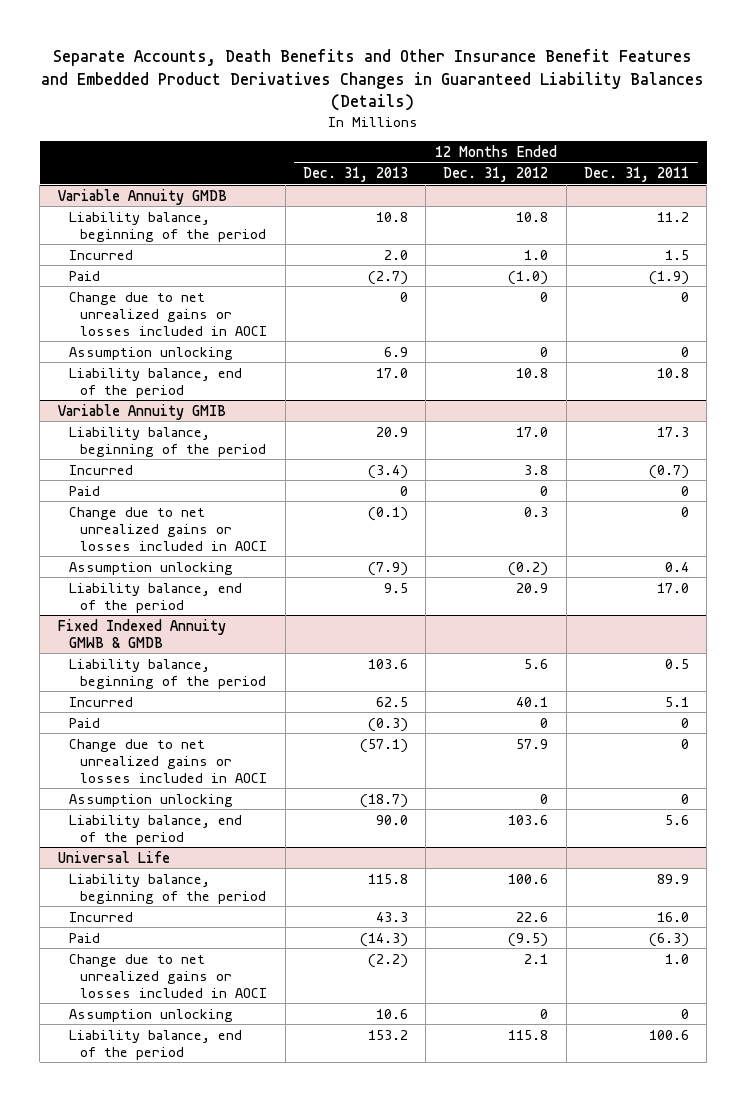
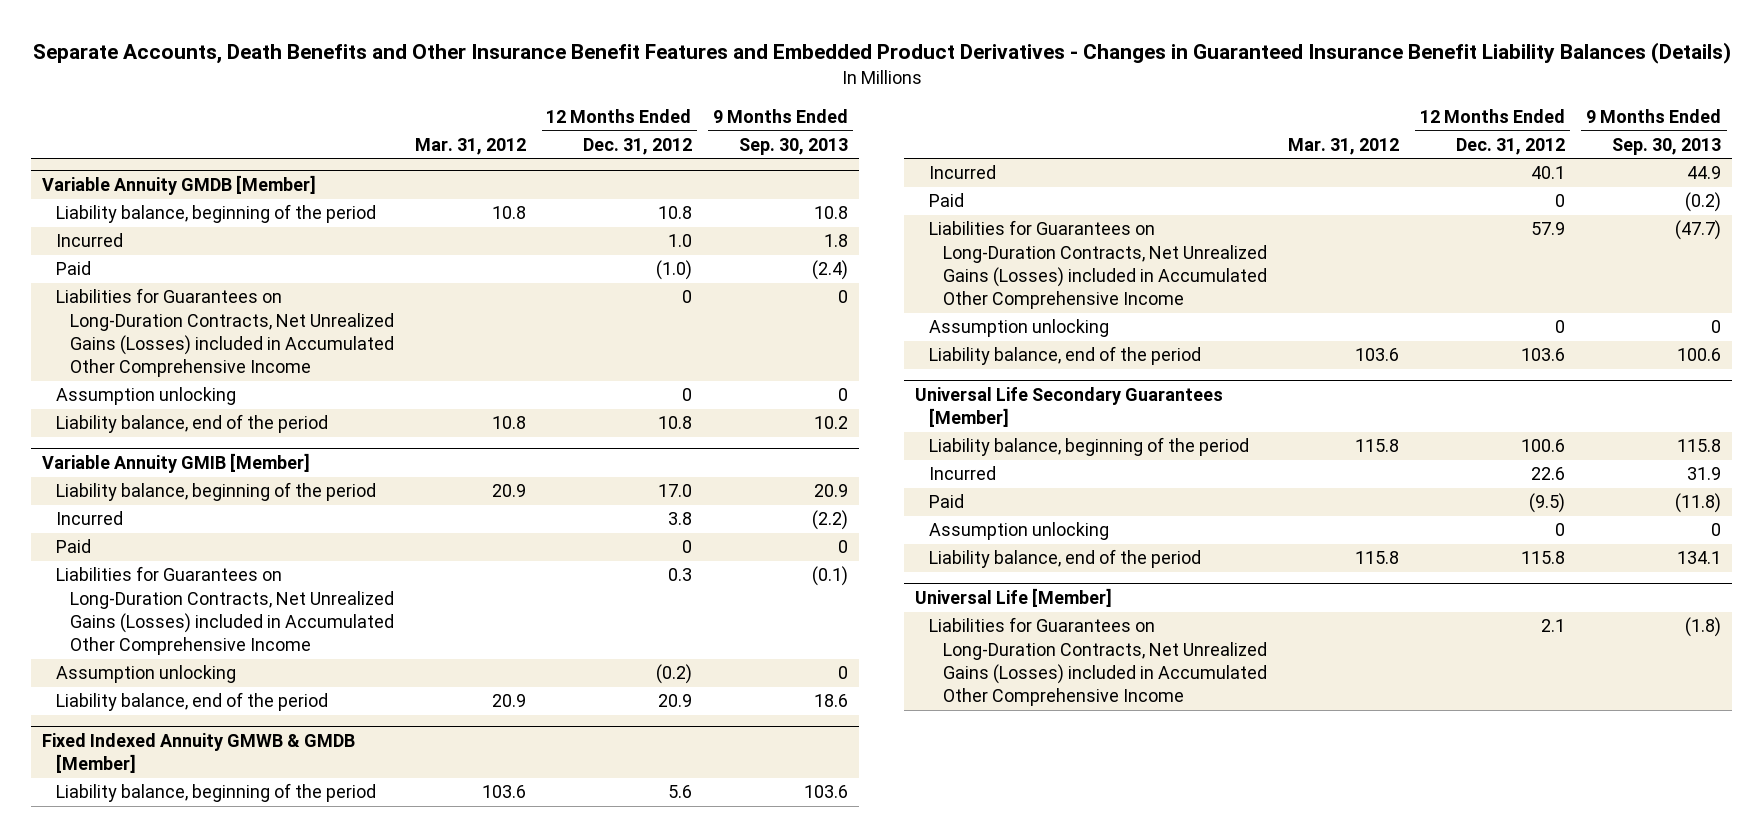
- Separate Accounts, Death Benefits and Other Insurance Benefit Features and Embedded Product Derivatives Changes in Guaranteed Liability Balances (Details)
+ Separate Accounts, Death Benefits and Other Insurance Benefit Features and Embedded Product Derivatives - Changes in Guaranteed Insurance Benefit Liability Balances (Details)
- | 12 Months Ended Dec. 31, 2013 | 12 Months Ended Dec. 31, 2012 | 12 Months Ended Dec. 31, 2011
+ | Mar. 31, 2012 | 12 Months Ended Dec. 31, 2012 | 9 Months Ended Sep. 30, 2013
- Variable Annuity GMDB
+ Variable Annuity GMDB [Member]
- Change due to net unrealized gains or losses included in AOCI | 0 | 0 | 0
+ Liabilities for Guarantees on Long-Duration Contracts, Net Unrealized Gains (Losses) included in Accumulated Other Comprehensive Income | | 0 | 0
- Variable Annuity GMIB
+ Variable Annuity GMIB [Member]
- Change due to net unrealized gains or losses included in AOCI | (0.1) | 0.3 | 0
+ Liabilities for Guarantees on Long-Duration Contracts, Net Unrealized Gains (Losses) included in Accumulated Other Comprehensive Income | | 0.3 | (0.1)
- Fixed Indexed Annuity GMWB & GMDB
+ Fixed Indexed Annuity GMWB & GMDB [Member]
- Change due to net unrealized gains or losses included in AOCI | (57.1) | 57.9 | 0
+ Liabilities for Guarantees on Long-Duration Contracts, Net Unrealized Gains (Losses) included in Accumulated Other Comprehensive Income | | 57.9 | (47.7)
- Universal Life
+ Universal Life Secondary Guarantees [Member]
- Change due to net unrealized gains or losses included in AOCI | (2.2) | 2.1 | 1.0
+ Universal Life [Member]
+ Liabilities for Guarantees on Long-Duration Contracts, Net Unrealized Gains (Losses) included in Accumulated Other Comprehensive Income | | 2.1 | (1.8)

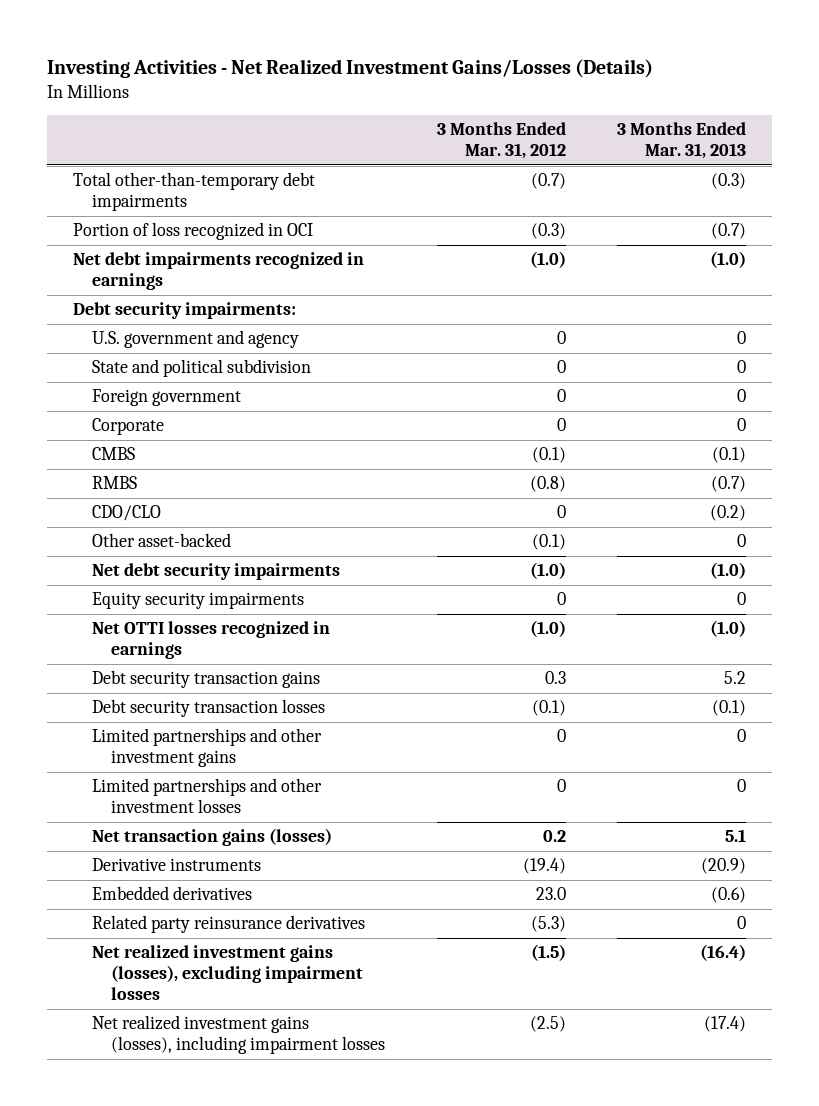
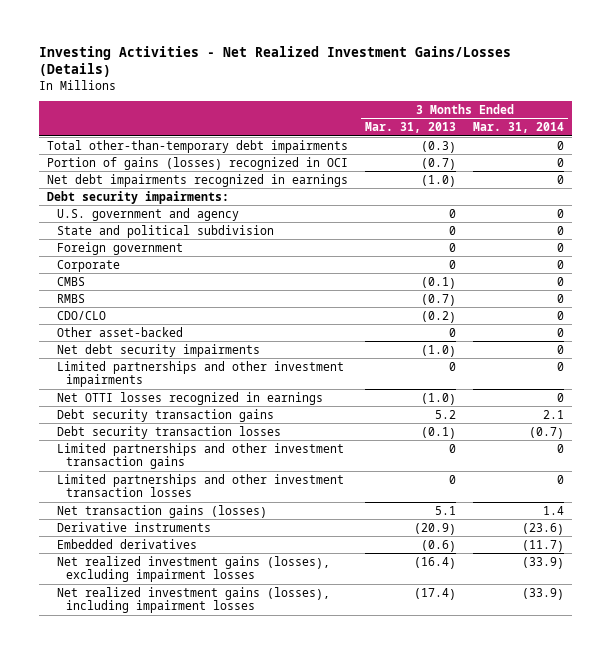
- | 3 Months Ended Mar. 31, 2012 | 3 Months Ended Mar. 31, 2013
+ | 3 Months Ended Mar. 31, 2013 | 3 Months Ended Mar. 31, 2014
- Portion of loss recognized in OCI | (0.3) | (0.7)
+ Portion of gains (losses) recognized in OCI | (0.7) | 0
- Equity security impairments | 0 | 0
+ Limited partnerships and other investment impairments | 0 | 0
- Limited partnerships and other investment gains | 0 | 0
- Limited partnerships and other investment losses | 0 | 0
+ Limited partnerships and other investment transaction gains | 0 | 0
+ Limited partnerships and other investment transaction losses | 0 | 0
- Related party reinsurance derivatives | (5.3) | 0

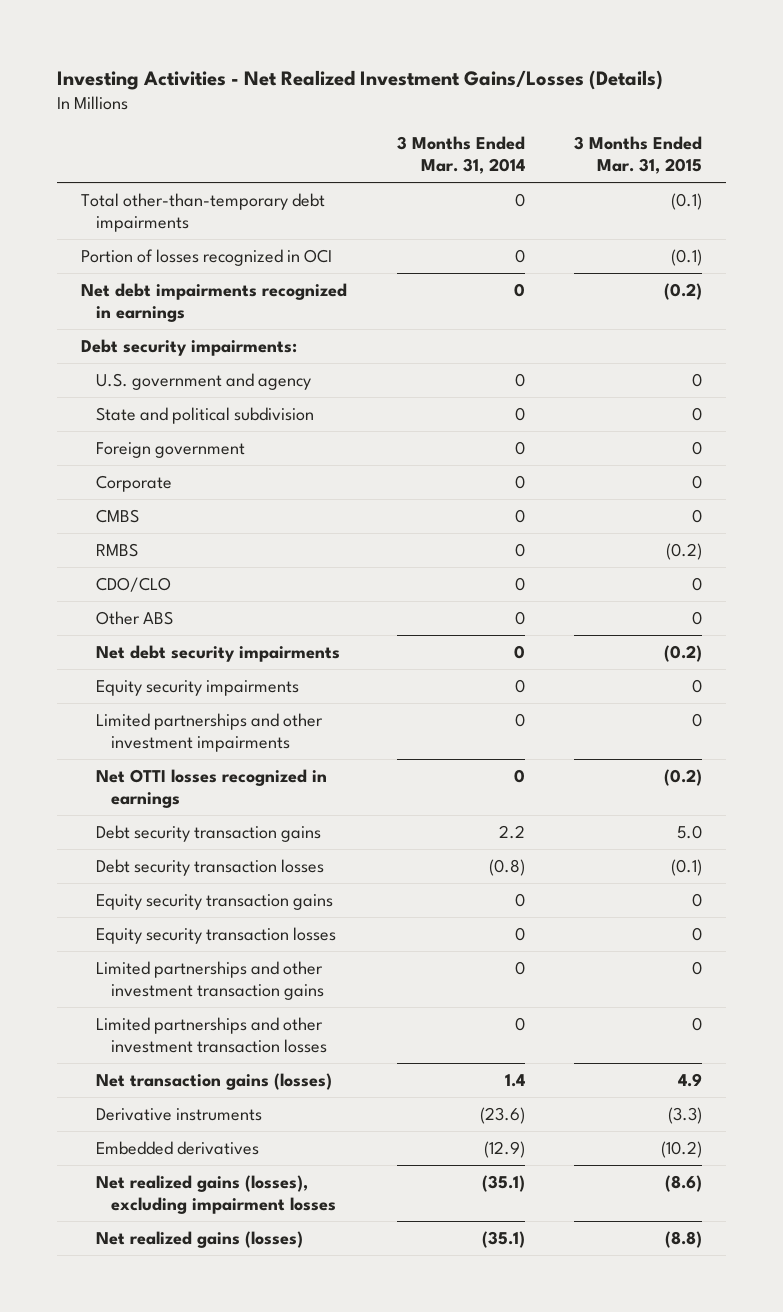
- | 3 Months Ended Mar. 31, 2013 | 3 Months Ended Mar. 31, 2014
+ | 3 Months Ended Mar. 31, 2014 | 3 Months Ended Mar. 31, 2015
- Portion of gains (losses) recognized in OCI | (0.7) | 0
+ Portion of losses recognized in OCI | 0 | (0.1)
- Other asset-backed | 0 | 0
+ Other ABS | 0 | 0
+ Equity security impairments | 0 | 0
- Debt security transaction gains | 5.2 | 2.1
- Debt security transaction losses | (0.1) | (0.7)
+ Debt security transaction gains | 2.2 | 5.0
+ Debt security transaction losses | (0.8) | (0.1)
+ Equity security transaction gains | 0 | 0
+ Equity security transaction losses | 0 | 0
- Embedded derivatives | (0.6) | (11.7)
- Net realized investment gains (losses), excluding impairment losses | (16.4) | (33.9)
- Net realized investment gains (losses), including impairment losses | (17.4) | (33.9)
+ Embedded derivatives | (12.9) | (10.2)
+ Net realized gains (losses), excluding impairment losses | (35.1) | (8.6)
+ Net realized gains (losses) | (35.1) | (8.8)

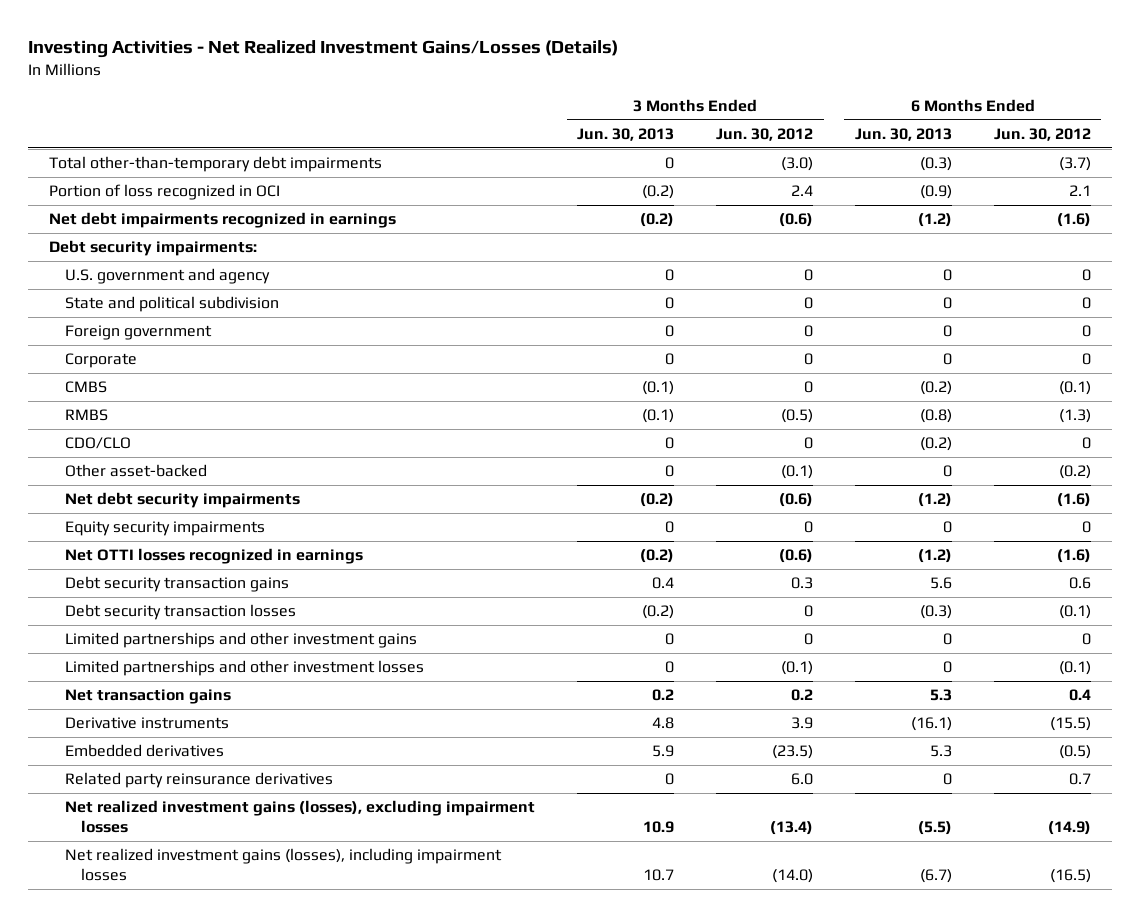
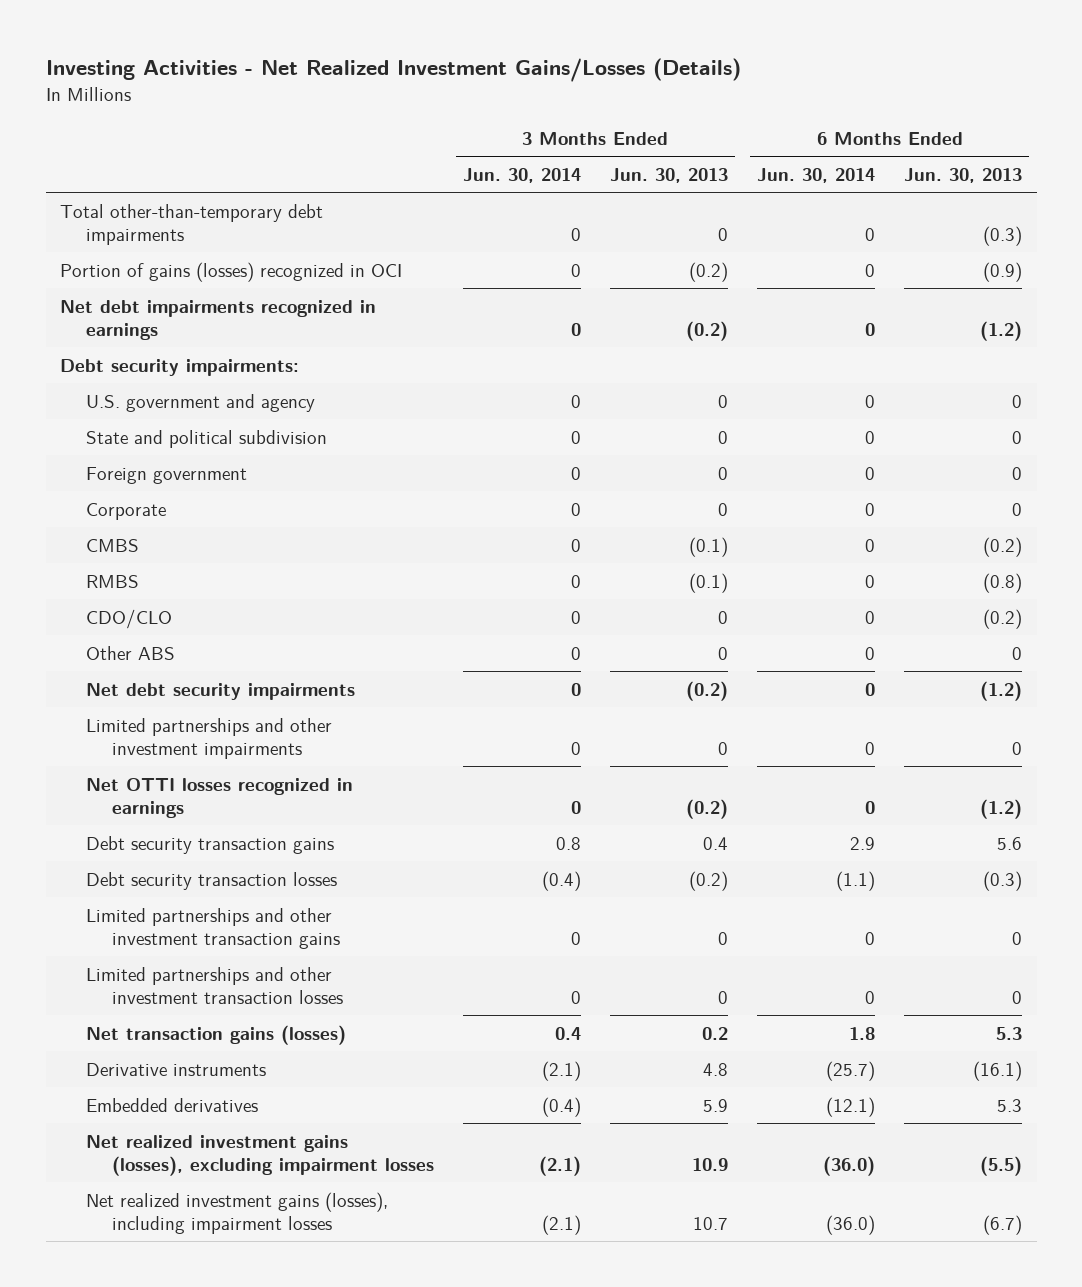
- | 3 Months Ended Jun. 30, 2013 | 3 Months Ended Jun. 30, 2012 | 6 Months Ended Jun. 30, 2013 | 6 Months Ended Jun. 30, 2012
+ | 3 Months Ended Jun. 30, 2014 | 3 Months Ended Jun. 30, 2013 | 6 Months Ended Jun. 30, 2014 | 6 Months Ended Jun. 30, 2013
- Portion of loss recognized in OCI | (0.2) | 2.4 | (0.9) | 2.1
+ Portion of gains (losses) recognized in OCI | 0 | (0.2) | 0 | (0.9)
- Other asset-backed | 0 | (0.1) | 0 | (0.2)
+ Other ABS | 0 | 0 | 0 | 0
- Equity security impairments | 0 | 0 | 0 | 0
+ Limited partnerships and other investment impairments | 0 | 0 | 0 | 0
- Limited partnerships and other investment gains | 0 | 0 | 0 | 0
- Limited partnerships and other investment losses | 0 | (0.1) | 0 | (0.1)
- Net transaction gains | 0.2 | 0.2 | 5.3 | 0.4
+ Limited partnerships and other investment transaction gains | 0 | 0 | 0 | 0
+ Limited partnerships and other investment transaction losses | 0 | 0 | 0 | 0
+ Net transaction gains (losses) | 0.4 | 0.2 | 1.8 | 5.3
- Related party reinsurance derivatives | 0 | 6.0 | 0 | 0.7

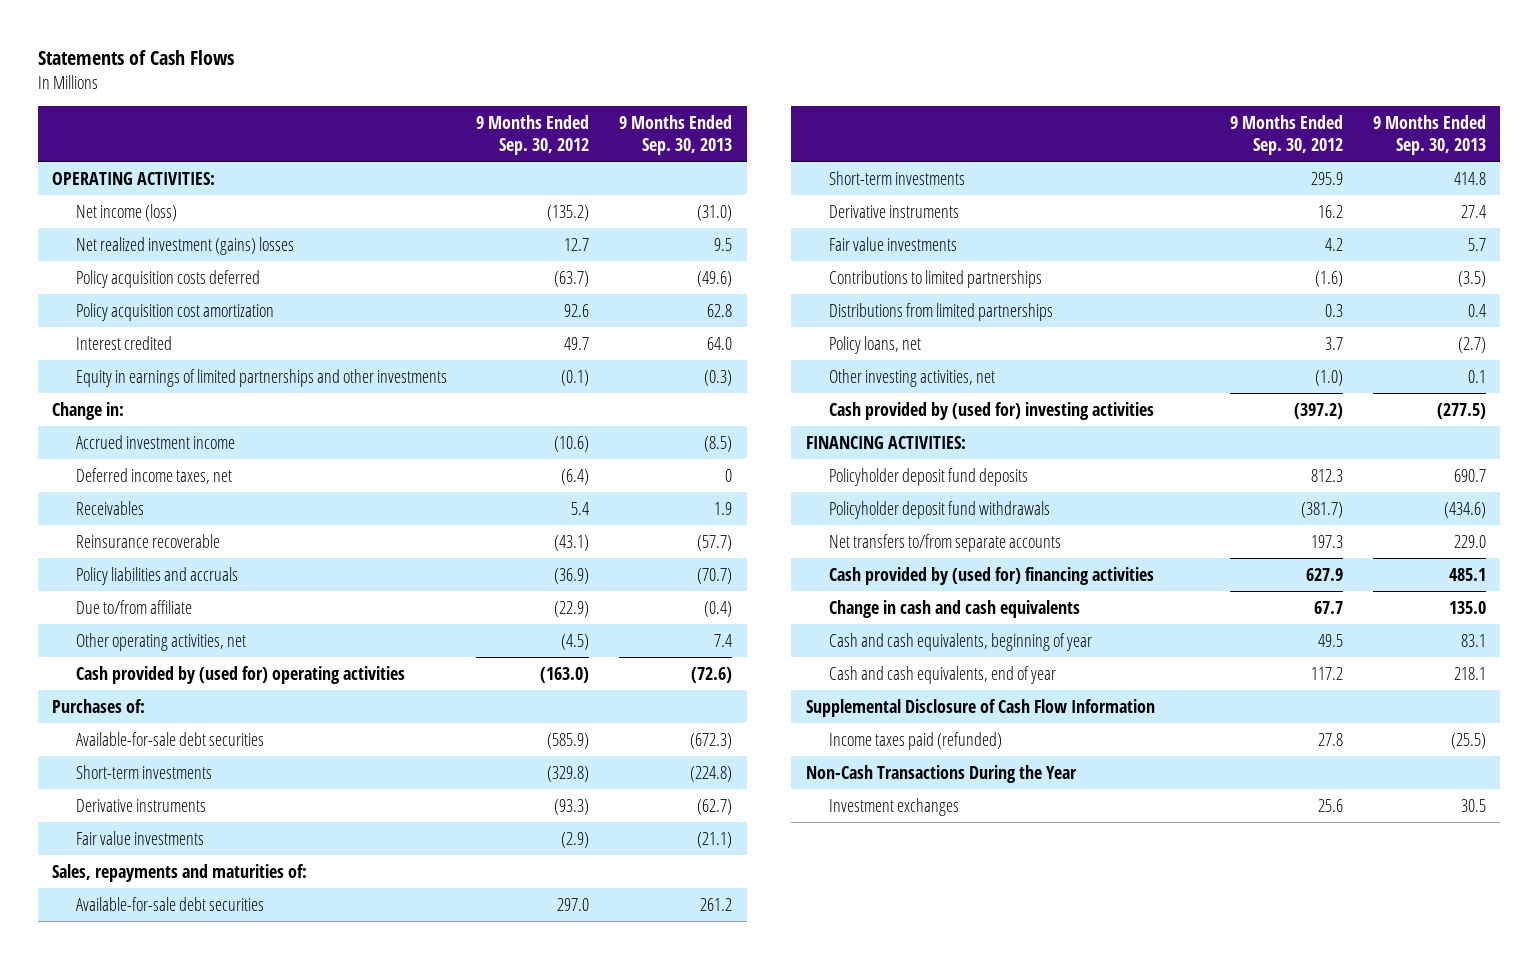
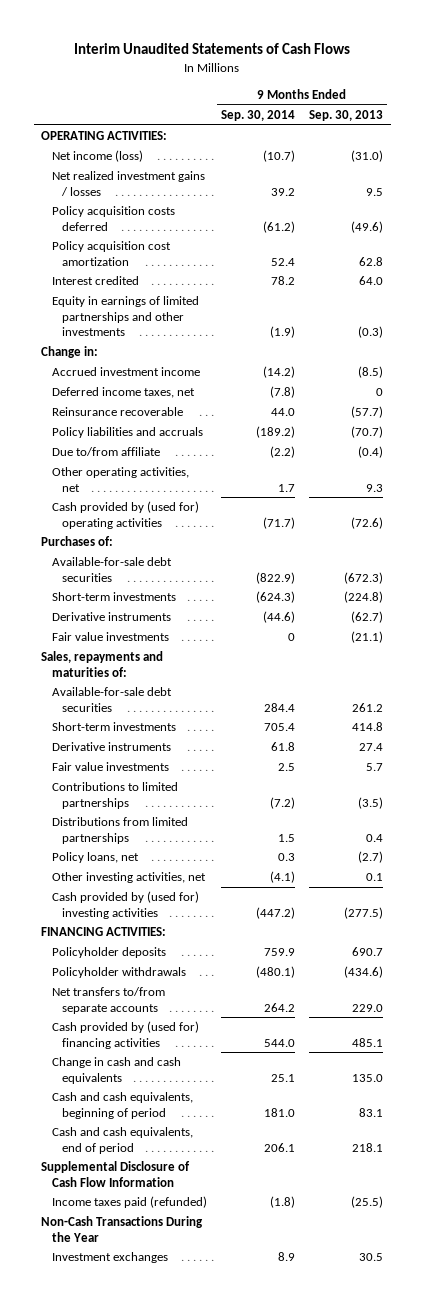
- Statements of Cash Flows
+ Interim Unaudited Statements of Cash Flows
- | 9 Months Ended Sep. 30, 2012 | 9 Months Ended Sep. 30, 2013
+ | 9 Months Ended Sep. 30, 2014 | 9 Months Ended Sep. 30, 2013
- Net realized investment (gains) losses | 12.7 | 9.5
+ Net realized investment gains / losses | 39.2 | 9.5
- Receivables | 5.4 | 1.9
- Other operating activities, net | (4.5) | 7.4
+ Other operating activities, net | 1.7 | 9.3
- Policyholder deposit fund deposits | 812.3 | 690.7
- Policyholder deposit fund withdrawals | (381.7) | (434.6)
+ Policyholder deposits | 759.9 | 690.7
+ Policyholder withdrawals | (480.1) | (434.6)
- Cash and cash equivalents, beginning of year | 49.5 | 83.1
- Cash and cash equivalents, end of year | 117.2 | 218.1
+ Cash and cash equivalents, beginning of period | 181.0 | 83.1
+ Cash and cash equivalents, end of period | 206.1 | 218.1

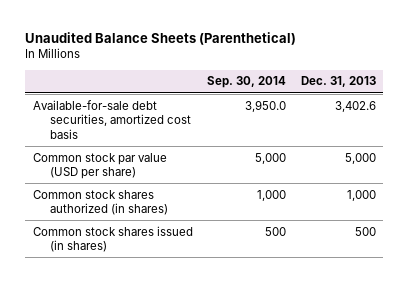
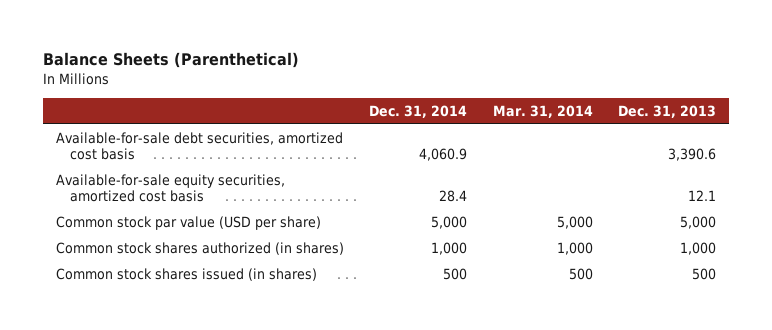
- Unaudited Balance Sheets (Parenthetical)
+ Balance Sheets (Parenthetical)
- | Sep. 30, 2014 | Dec. 31, 2013
+ | Dec. 31, 2014 | Mar. 31, 2014 | Dec. 31, 2013
- Available-for-sale debt securities, amortized cost basis | 3,950.0 | 3,402.6
+ Available-for-sale debt securities, amortized cost basis | 4,060.9 | | 3,390.6
+ Available-for-sale equity securities, amortized cost basis | 28.4 | | 12.1

